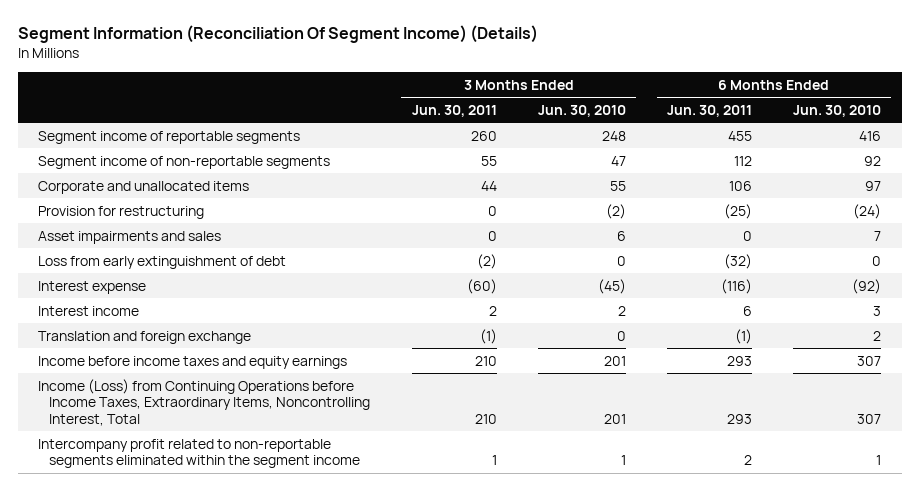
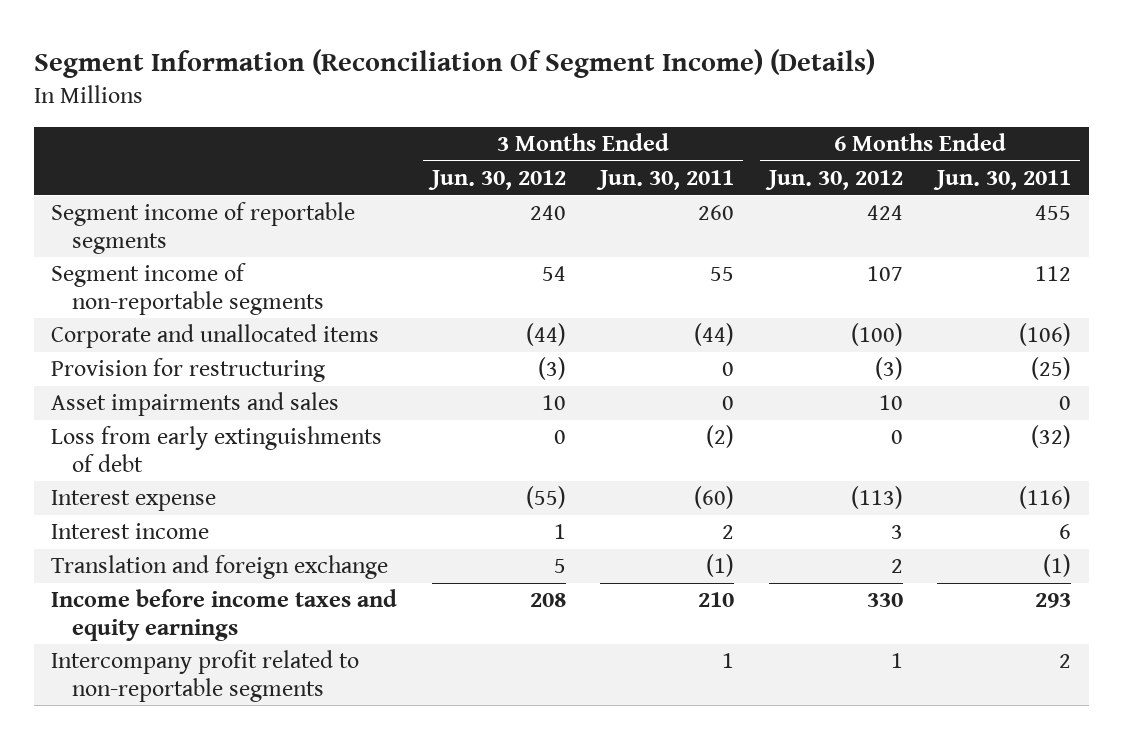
- | 3 Months Ended Jun. 30, 2011 | 3 Months Ended Jun. 30, 2010 | 6 Months Ended Jun. 30, 2011 | 6 Months Ended Jun. 30, 2010
+ | 3 Months Ended Jun. 30, 2012 | 3 Months Ended Jun. 30, 2011 | 6 Months Ended Jun. 30, 2012 | 6 Months Ended Jun. 30, 2011
- Corporate and unallocated items | 44 | 55 | 106 | 97
+ Corporate and unallocated items | (44) | (44) | (100) | (106)
- Loss from early extinguishment of debt | (2) | 0 | (32) | 0
+ Loss from early extinguishments of debt | 0 | (2) | 0 | (32)
- Income (Loss) from Continuing Operations before Income Taxes, Extraordinary Items, Noncontrolling Interest, Total | 210 | 201 | 293 | 307
- Intercompany profit related to non-reportable segments eliminated within the segment income | 1 | 1 | 2 | 1
+ Intercompany profit related to non-reportable segments | | 1 | 1 | 2

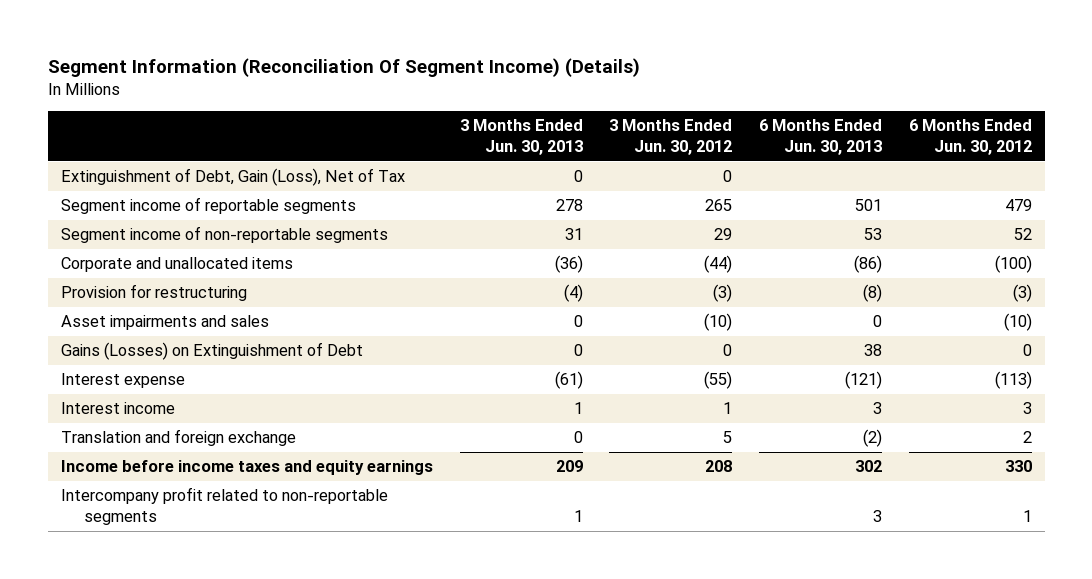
- | 3 Months Ended Jun. 30, 2012 | 3 Months Ended Jun. 30, 2011 | 6 Months Ended Jun. 30, 2012 | 6 Months Ended Jun. 30, 2011
+ | 3 Months Ended Jun. 30, 2013 | 3 Months Ended Jun. 30, 2012 | 6 Months Ended Jun. 30, 2013 | 6 Months Ended Jun. 30, 2012
- Segment income of reportable segments | 240 | 260 | 424 | 455
- Segment income of non-reportable segments | 54 | 55 | 107 | 112
+ Extinguishment of Debt, Gain (Loss), Net of Tax | 0 | 0 | |
+ Segment income of reportable segments | 278 | 265 | 501 | 479
+ Segment income of non-reportable segments | 31 | 29 | 53 | 52
- Asset impairments and sales | 10 | 0 | 10 | 0
- Loss from early extinguishments of debt | 0 | (2) | 0 | (32)
+ Asset impairments and sales | 0 | (10) | 0 | (10)
+ Gains (Losses) on Extinguishment of Debt | 0 | 0 | 38 | 0

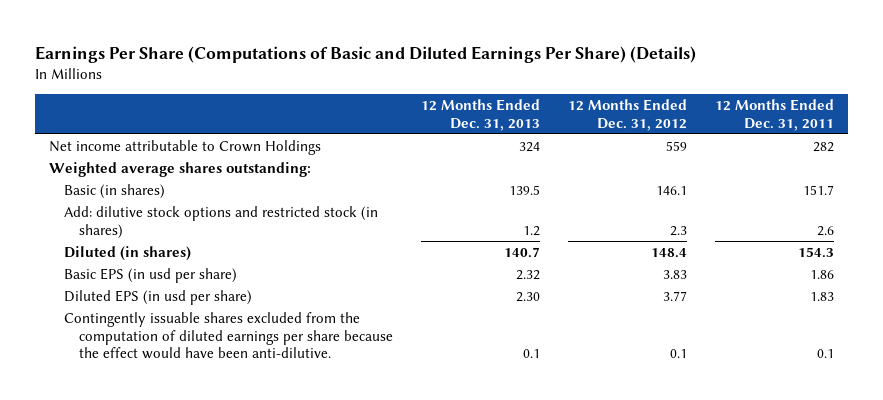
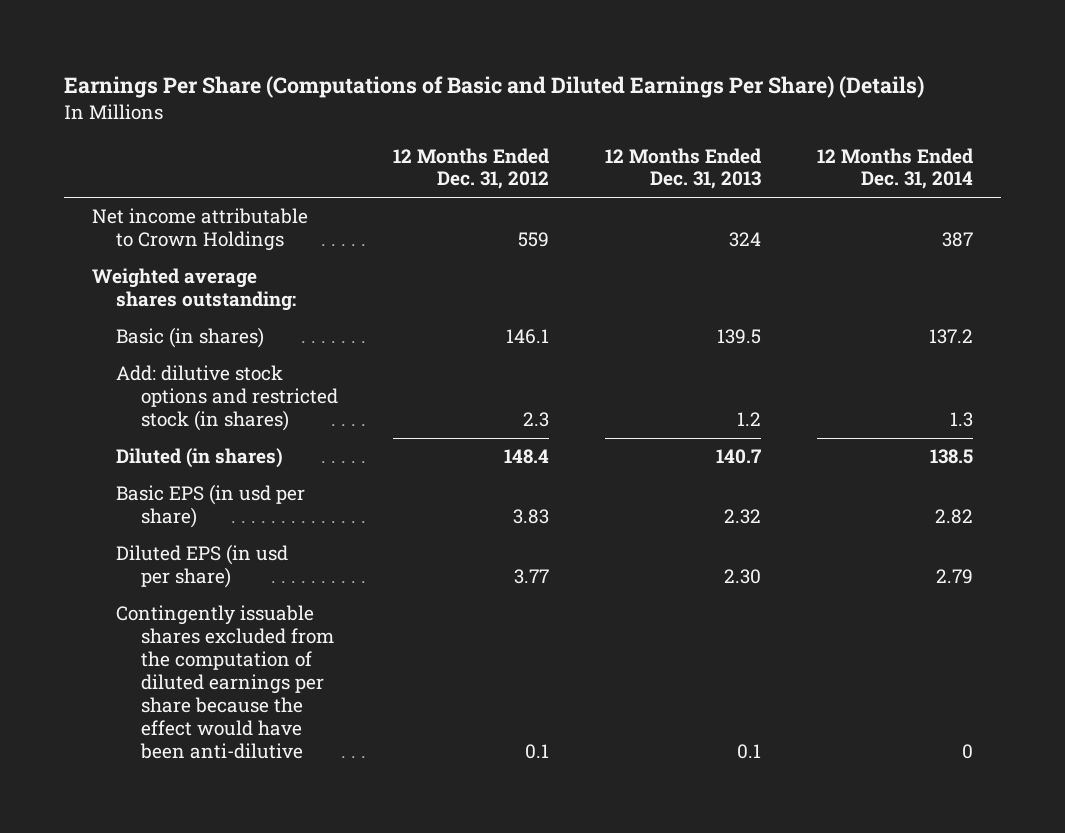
- | 12 Months Ended Dec. 31, 2013 | 12 Months Ended Dec. 31, 2012 | 12 Months Ended Dec. 31, 2011
+ | 12 Months Ended Dec. 31, 2012 | 12 Months Ended Dec. 31, 2013 | 12 Months Ended Dec. 31, 2014
- Contingently issuable shares excluded from the computation of diluted earnings per share because the effect would have been anti-dilutive. | 0.1 | 0.1 | 0.1
+ Contingently issuable shares excluded from the computation of diluted earnings per share because the effect would have been anti-dilutive | 0.1 | 0.1 | 0

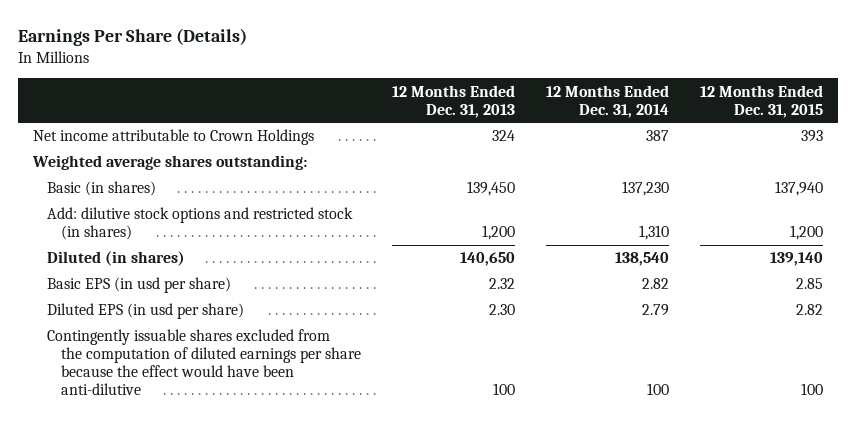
- Earnings Per Share (Computations of Basic and Diluted Earnings Per Share) (Details)
+ Earnings Per Share (Details)
- | 12 Months Ended Dec. 31, 2012 | 12 Months Ended Dec. 31, 2013 | 12 Months Ended Dec. 31, 2014
+ | 12 Months Ended Dec. 31, 2013 | 12 Months Ended Dec. 31, 2014 | 12 Months Ended Dec. 31, 2015
- Basic (in shares) | 146.1 | 139.5 | 137.2
- Add: dilutive stock options and restricted stock (in shares) | 2.3 | 1.2 | 1.3
- Diluted (in shares) | 148.4 | 140.7 | 138.5
+ Basic (in shares) | 139,450 | 137,230 | 137,940
+ Add: dilutive stock options and restricted stock (in shares) | 1,200 | 1,310 | 1,200
+ Diluted (in shares) | 140,650 | 138,540 | 139,140
- Contingently issuable shares excluded from the computation of diluted earnings per share because the effect would have been anti-dilutive | 0.1 | 0.1 | 0
+ Contingently issuable shares excluded from the computation of diluted earnings per share because the effect would have been anti-dilutive | 100 | 100 | 100

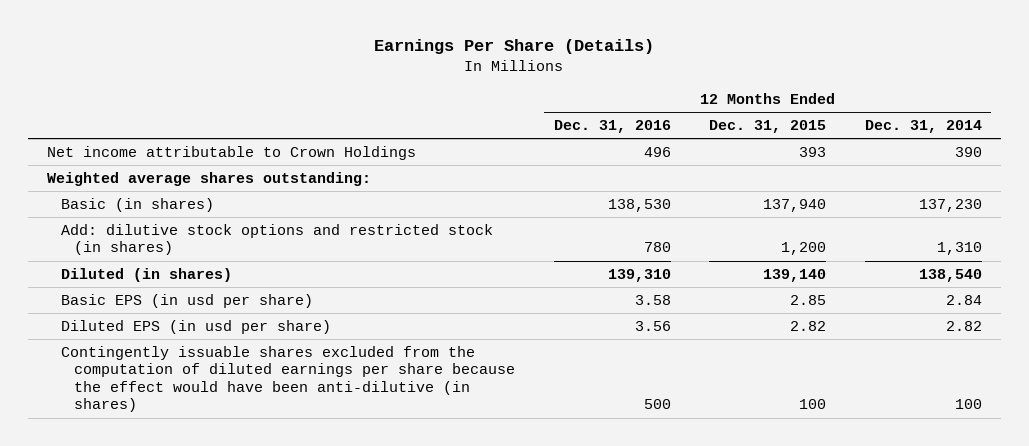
- | 12 Months Ended Dec. 31, 2013 | 12 Months Ended Dec. 31, 2014 | 12 Months Ended Dec. 31, 2015
+ | 12 Months Ended Dec. 31, 2016 | 12 Months Ended Dec. 31, 2015 | 12 Months Ended Dec. 31, 2014
- Net income attributable to Crown Holdings | 324 | 387 | 393
+ Net income attributable to Crown Holdings | 496 | 393 | 390
- Basic EPS (in usd per share) | 2.32 | 2.82 | 2.85
- Diluted EPS (in usd per share) | 2.30 | 2.79 | 2.82
- Contingently issuable shares excluded from the computation of diluted earnings per share because the effect would have been anti-dilutive | 100 | 100 | 100
+ Basic EPS (in usd per share) | 3.58 | 2.85 | 2.84
+ Diluted EPS (in usd per share) | 3.56 | 2.82 | 2.82
+ Contingently issuable shares excluded from the computation of diluted earnings per share because the effect would have been anti-dilutive (in shares) | 500 | 100 | 100

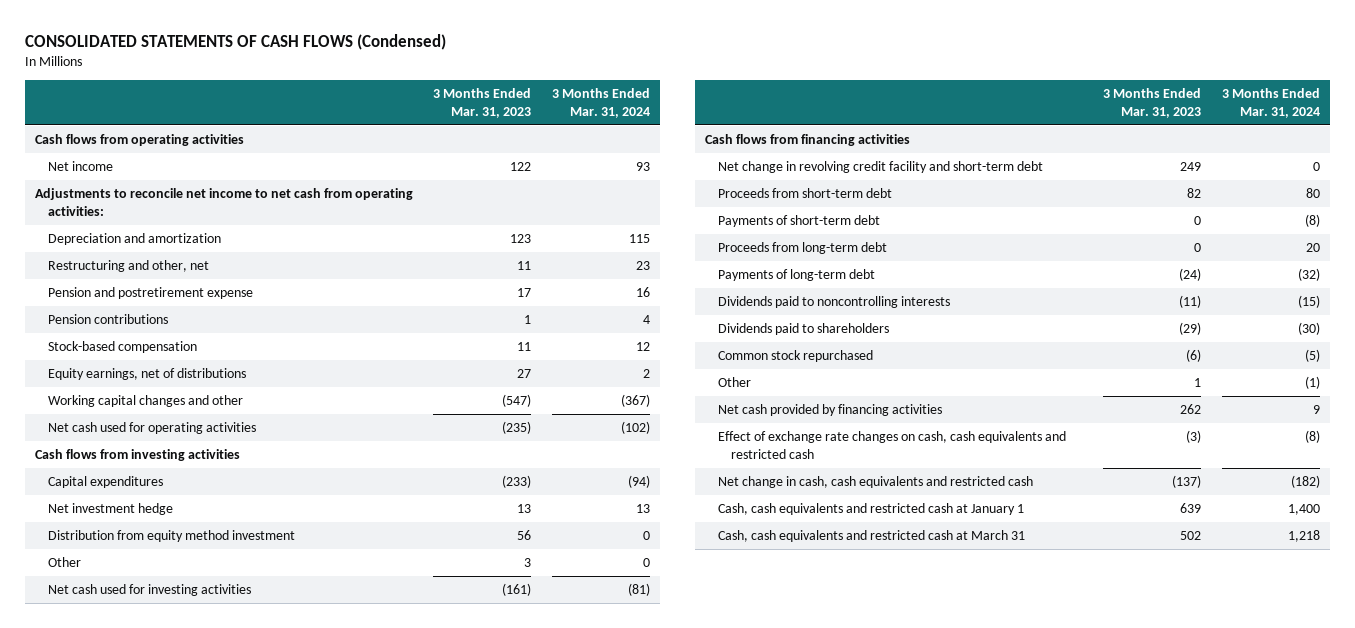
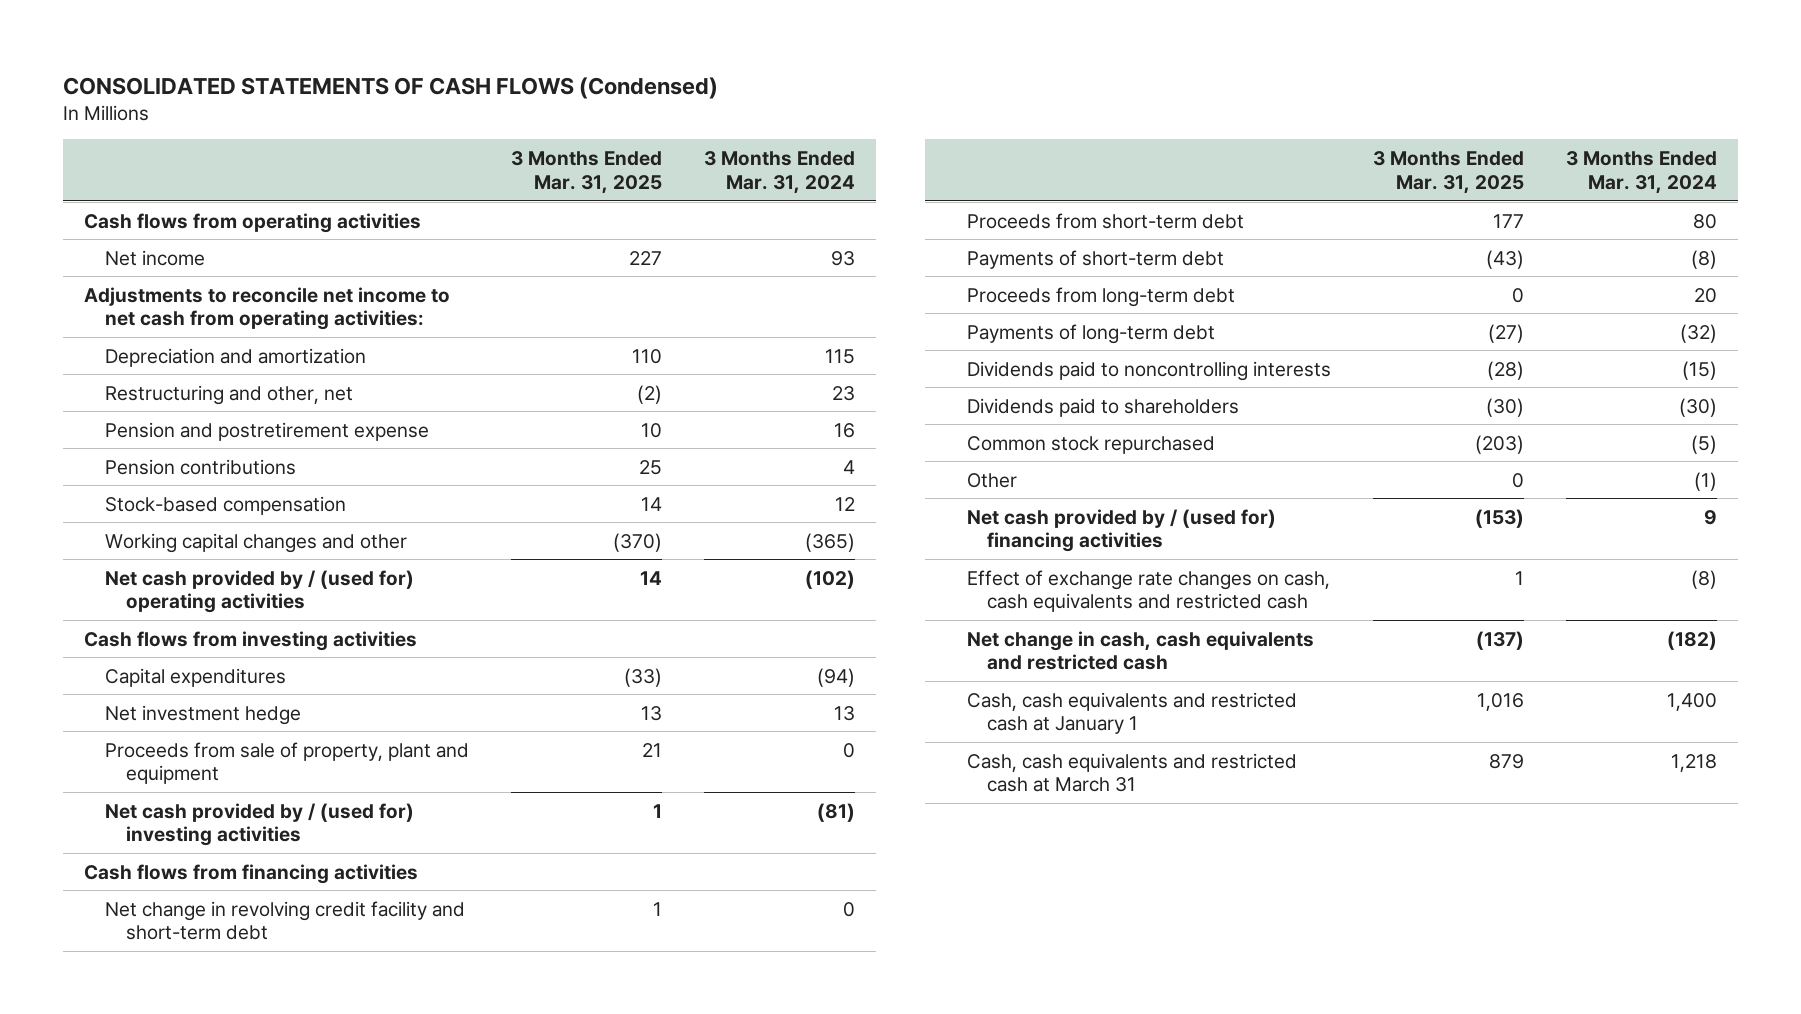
- | 3 Months Ended Mar. 31, 2023 | 3 Months Ended Mar. 31, 2024
+ | 3 Months Ended Mar. 31, 2025 | 3 Months Ended Mar. 31, 2024
- Equity earnings, net of distributions | 27 | 2
- Working capital changes and other | (547) | (367)
- Net cash used for operating activities | (235) | (102)
+ Working capital changes and other | (370) | (365)
+ Net cash provided by / (used for) operating activities | 14 | (102)
- Distribution from equity method investment | 56 | 0
- Other | 3 | 0
- Net cash used for investing activities | (161) | (81)
+ Proceeds from sale of property, plant and equipment | 21 | 0
+ Net cash provided by / (used for) investing activities | 1 | (81)
- Net cash provided by financing activities | 262 | 9
+ Net cash provided by / (used for) financing activities | (153) | 9

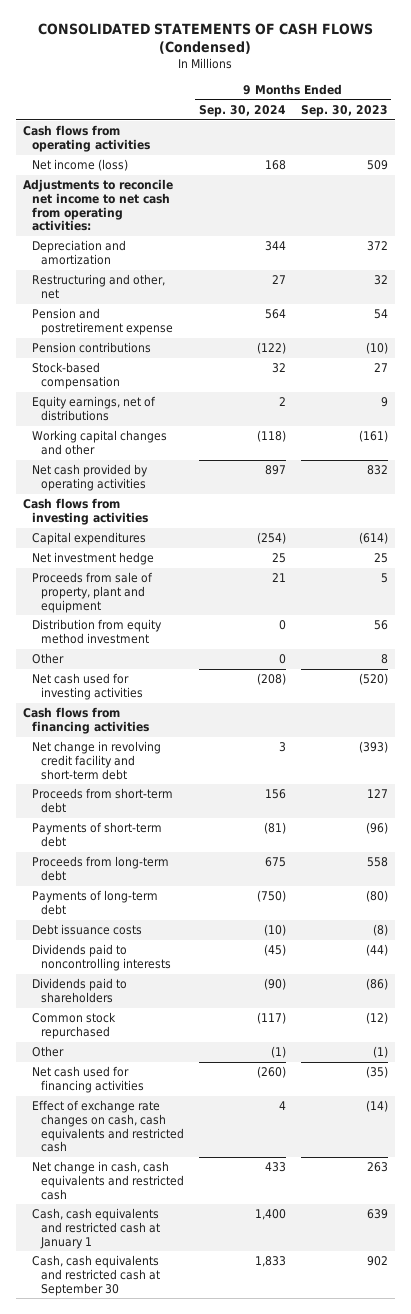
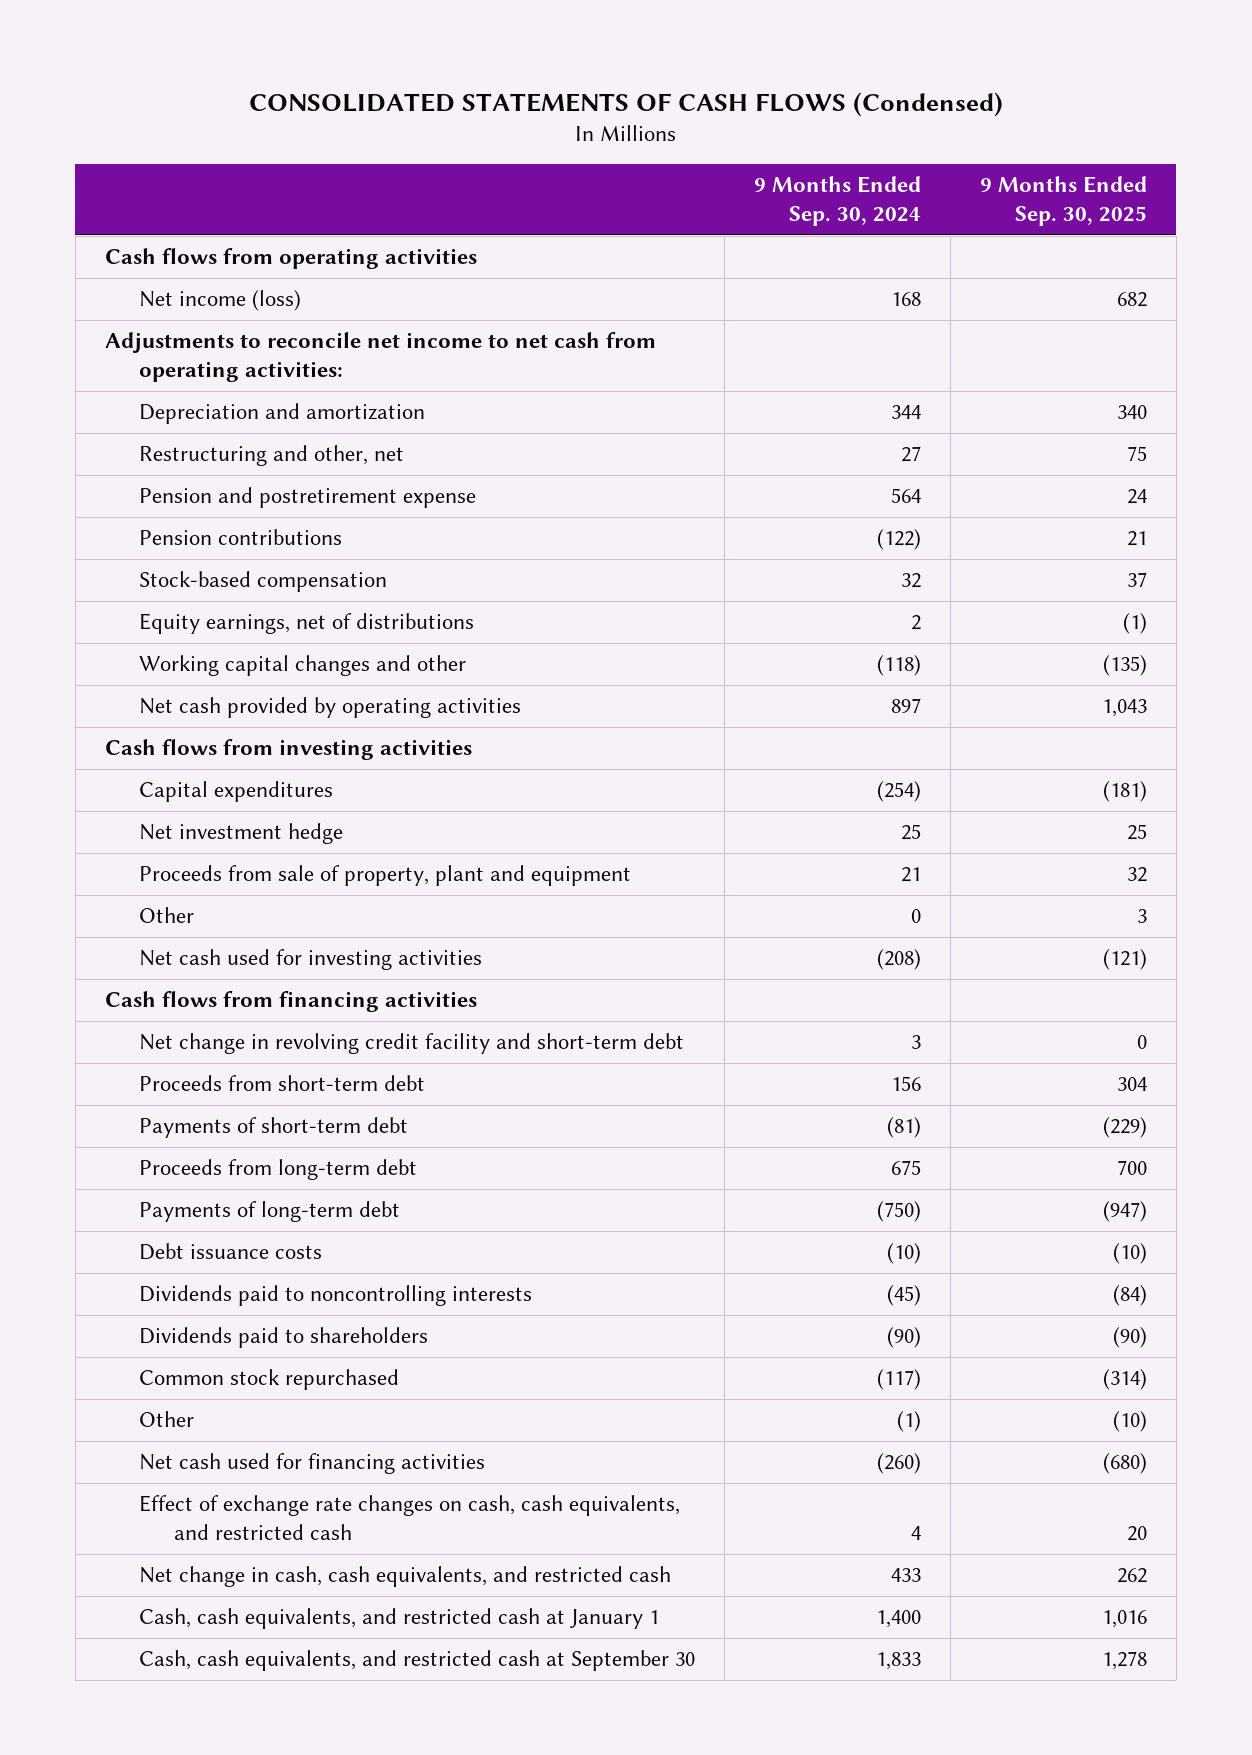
- | 9 Months Ended Sep. 30, 2024 | 9 Months Ended Sep. 30, 2023
+ | 9 Months Ended Sep. 30, 2024 | 9 Months Ended Sep. 30, 2025
- Distribution from equity method investment | 0 | 56
- Effect of exchange rate changes on cash, cash equivalents and restricted cash | 4 | (14)
- Net change in cash, cash equivalents and restricted cash | 433 | 263
- Cash, cash equivalents and restricted cash at January 1 | 1,400 | 639
- Cash, cash equivalents and restricted cash at September 30 | 1,833 | 902
+ Effect of exchange rate changes on cash, cash equivalents, and restricted cash | 4 | 20
+ Net change in cash, cash equivalents, and restricted cash | 433 | 262
+ Cash, cash equivalents, and restricted cash at January 1 | 1,400 | 1,016
+ Cash, cash equivalents, and restricted cash at September 30 | 1,833 | 1,278

